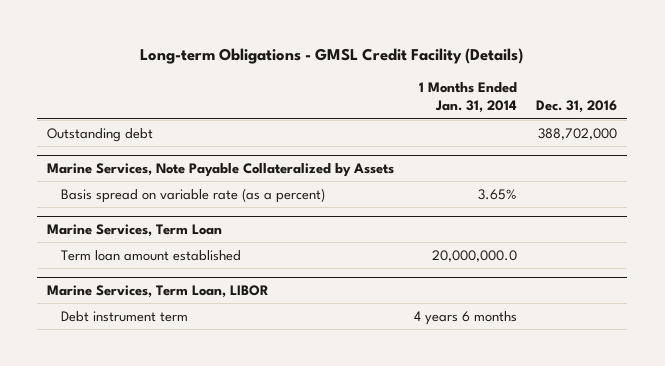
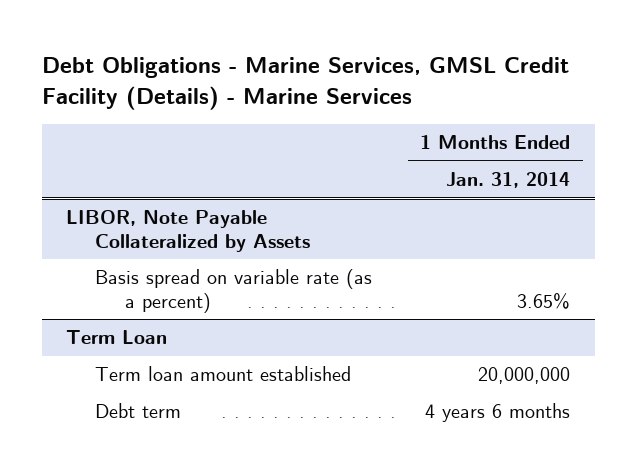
- Long-term Obligations - GMSL Credit Facility (Details)
+ Debt Obligations - Marine Services, GMSL Credit Facility (Details) - Marine Services
- | 1 Months Ended Jan. 31, 2014 | Dec. 31, 2016
+ | 1 Months Ended Jan. 31, 2014
- Outstanding debt | | 388,702,000
- Marine Services, Note Payable Collateralized by Assets
+ LIBOR, Note Payable Collateralized by Assets
- Marine Services, Term Loan
- Term loan amount established | 20,000,000.0 |
- Marine Services, Term Loan, LIBOR
- Debt instrument term | 4 years 6 months |
+ Term Loan
+ Term loan amount established | 20,000,000
+ Debt term | 4 years 6 months

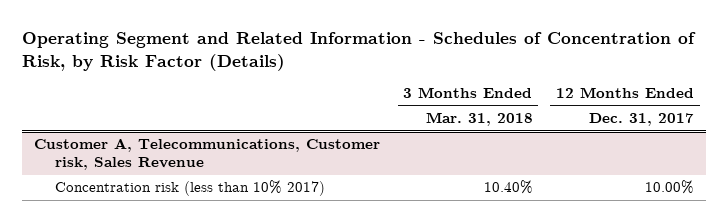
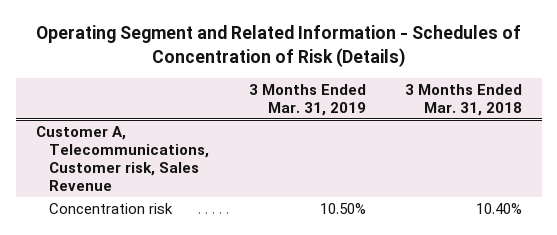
- Operating Segment and Related Information - Schedules of Concentration of Risk, by Risk Factor (Details)
+ Operating Segment and Related Information - Schedules of Concentration of Risk (Details)
- | 3 Months Ended Mar. 31, 2018 | 12 Months Ended Dec. 31, 2017
+ | 3 Months Ended Mar. 31, 2019 | 3 Months Ended Mar. 31, 2018
@ Customer A, Telecommunications, Customer risk, Sales Revenue
- Concentration risk (less than 10% 2017) | 10.40% | 10.00%
+ Concentration risk | 10.50% | 10.40%

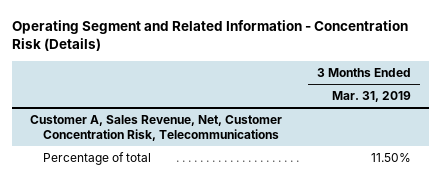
- Operating Segment and Related Information - Schedules of Concentration of Risk (Details)
+ Operating Segment and Related Information - Concentration Risk (Details)
- | 3 Months Ended Mar. 31, 2019 | 3 Months Ended Mar. 31, 2018
+ | 3 Months Ended Mar. 31, 2019
- Customer A, Telecommunications, Customer risk, Sales Revenue
- Concentration risk | 10.50% | 10.40%
+ Customer A, Sales Revenue, Net, Customer Concentration Risk, Telecommunications
+ Percentage of total | 11.50%

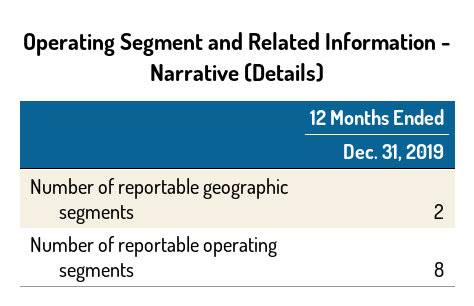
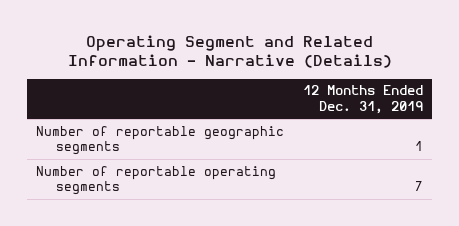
- Number of reportable geographic segments | 2
- Number of reportable operating segments | 8
+ Number of reportable geographic segments | 1
+ Number of reportable operating segments | 7

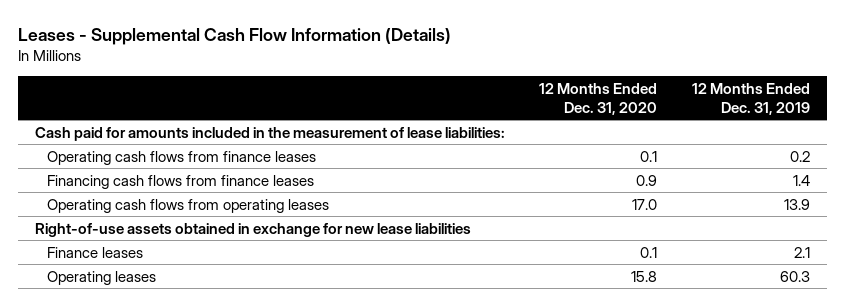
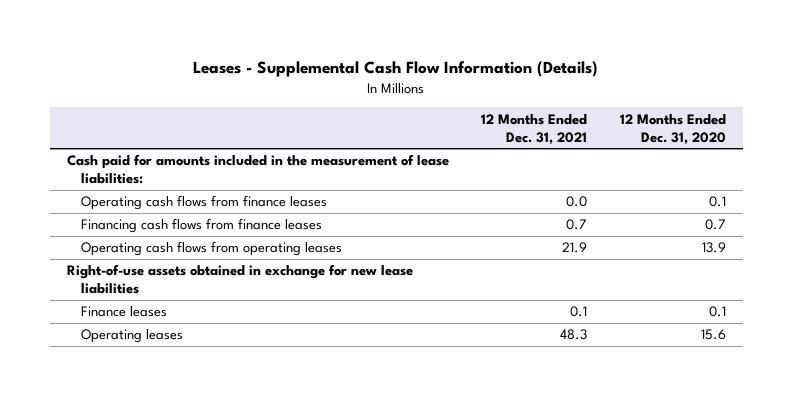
- | 12 Months Ended Dec. 31, 2020 | 12 Months Ended Dec. 31, 2019
+ | 12 Months Ended Dec. 31, 2021 | 12 Months Ended Dec. 31, 2020
- Financing cash flows from finance leases | 0.9 | 1.4
- Operating cash flows from operating leases | 17.0 | 13.9
+ Financing cash flows from finance leases | 0.7 | 0.7
+ Operating cash flows from operating leases | 21.9 | 13.9
- Operating leases | 15.8 | 60.3
+ Operating leases | 48.3 | 15.6

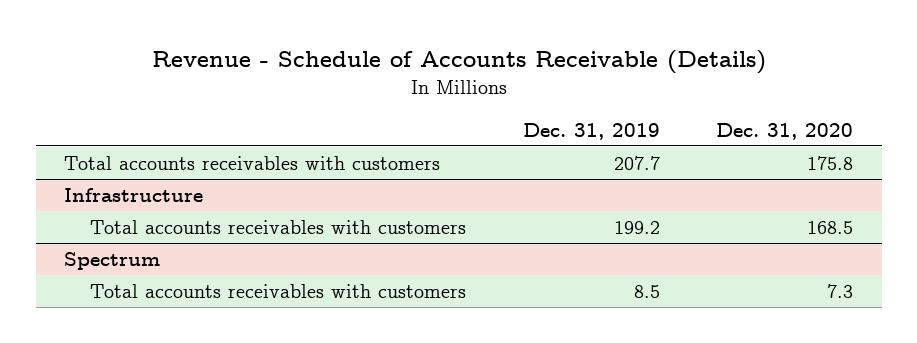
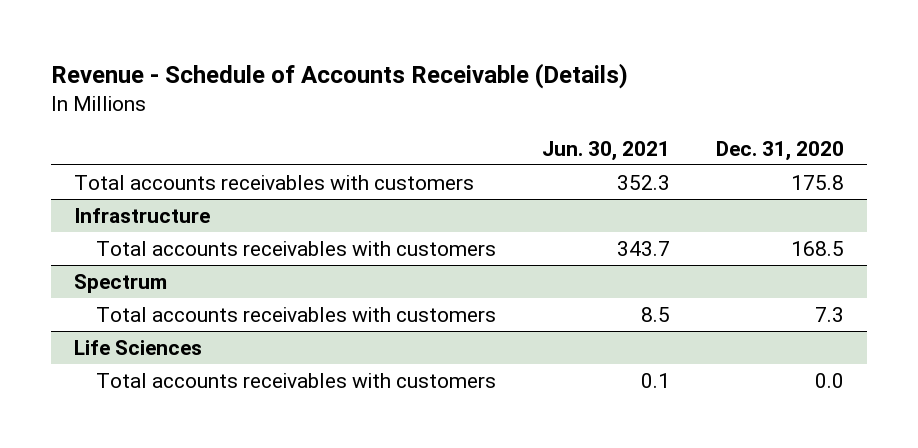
- | Dec. 31, 2019 | Dec. 31, 2020
+ | Jun. 30, 2021 | Dec. 31, 2020
+ Life Sciences
+ Total accounts receivables with customers | 0.1 | 0.0

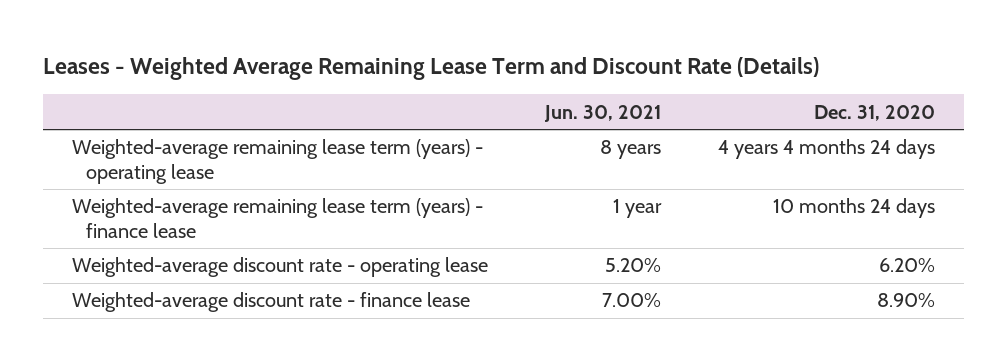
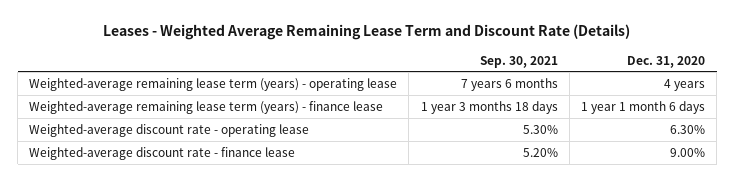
- | Jun. 30, 2021 | Dec. 31, 2020
+ | Sep. 30, 2021 | Dec. 31, 2020
- Weighted-average remaining lease term (years) - operating lease | 8 years | 4 years 4 months 24 days
- Weighted-average remaining lease term (years) - finance lease | 1 year | 10 months 24 days
- Weighted-average discount rate - operating lease | 5.20% | 6.20%
- Weighted-average discount rate - finance lease | 7.00% | 8.90%
+ Weighted-average remaining lease term (years) - operating lease | 7 years 6 months | 4 years
+ Weighted-average remaining lease term (years) - finance lease | 1 year 3 months 18 days | 1 year 1 month 6 days
+ Weighted-average discount rate - operating lease | 5.30% | 6.30%
+ Weighted-average discount rate - finance lease | 5.20% | 9.00%

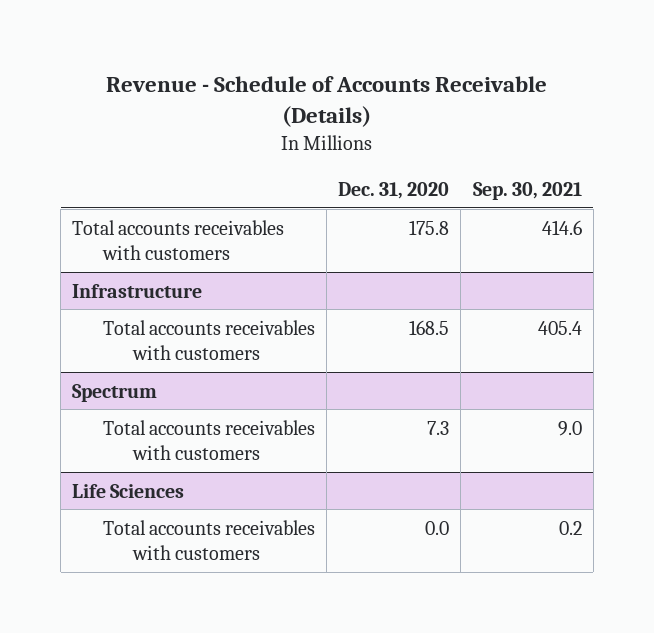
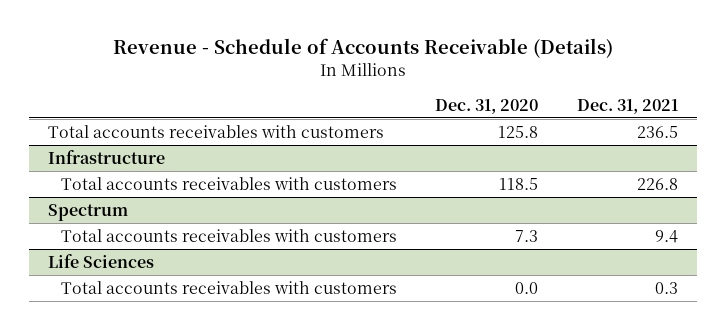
- | Dec. 31, 2020 | Sep. 30, 2021
+ | Dec. 31, 2020 | Dec. 31, 2021
- Total accounts receivables with customers | 175.8 | 414.6
+ Total accounts receivables with customers | 125.8 | 236.5
@ Infrastructure
- Total accounts receivables with customers | 168.5 | 405.4
+ Total accounts receivables with customers | 118.5 | 226.8

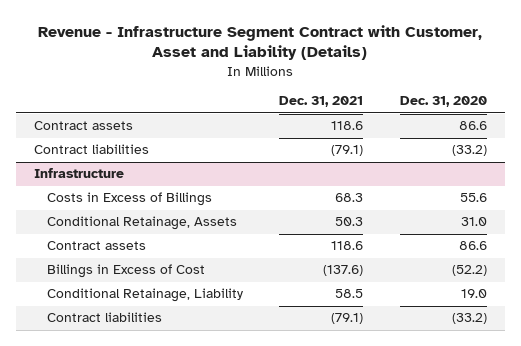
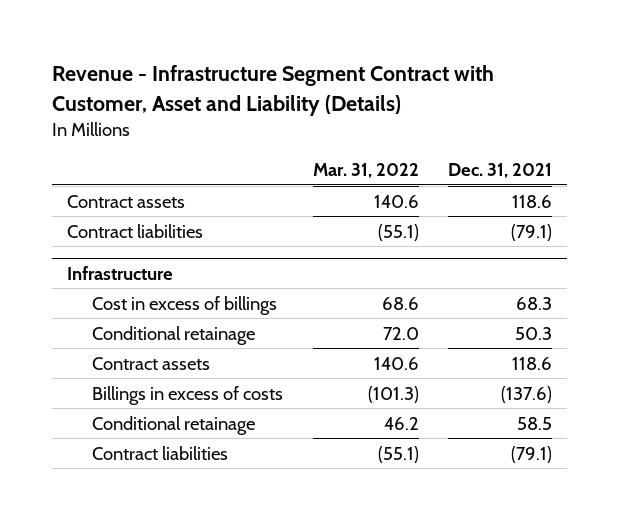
- | Dec. 31, 2021 | Dec. 31, 2020
+ | Mar. 31, 2022 | Dec. 31, 2021
@ Infrastructure
- Costs in Excess of Billings | 68.3 | 55.6
- Conditional Retainage, Assets | 50.3 | 31.0
+ Cost in excess of billings | 68.6 | 68.3
+ Conditional retainage | 72.0 | 50.3
- Billings in Excess of Cost | (137.6) | (52.2)
- Conditional Retainage, Liability | 58.5 | 19.0
+ Billings in excess of costs | (101.3) | (137.6)
+ Conditional retainage | 46.2 | 58.5

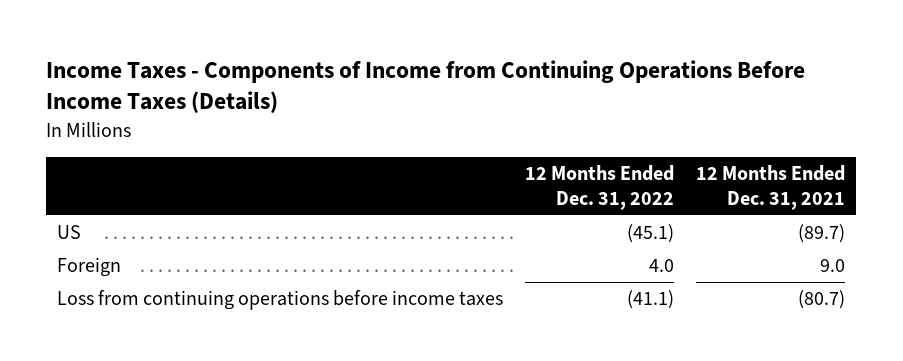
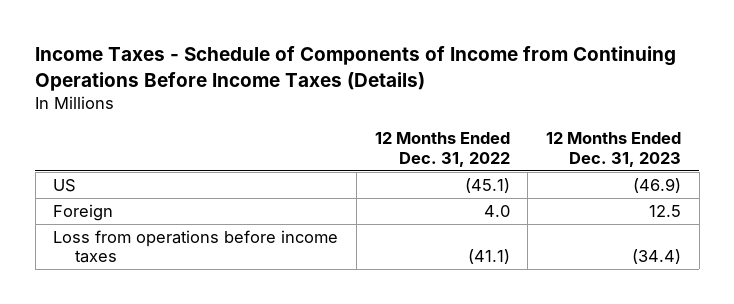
- Income Taxes - Components of Income from Continuing Operations Before Income Taxes (Details)
+ Income Taxes - Schedule of Components of Income from Continuing Operations Before Income Taxes (Details)
- | 12 Months Ended Dec. 31, 2022 | 12 Months Ended Dec. 31, 2021
+ | 12 Months Ended Dec. 31, 2022 | 12 Months Ended Dec. 31, 2023
- Loss from continuing operations before income taxes | (41.1) | (80.7)
+ Loss from operations before income taxes | (41.1) | (34.4)

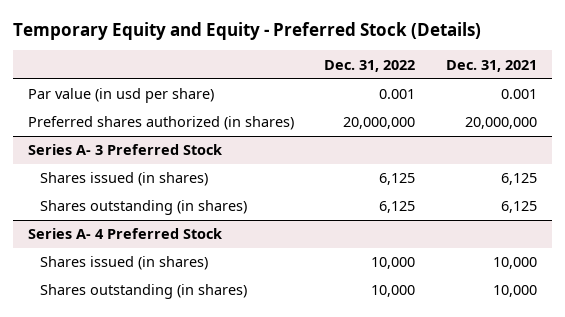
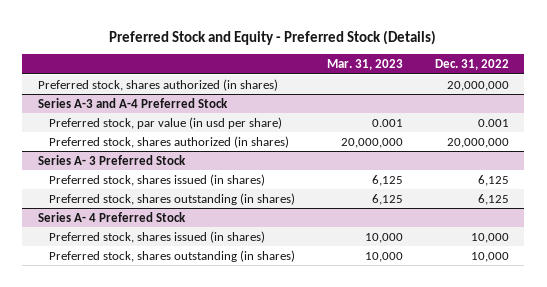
- Temporary Equity and Equity - Preferred Stock (Details)
+ Preferred Stock and Equity - Preferred Stock (Details)
- | Dec. 31, 2022 | Dec. 31, 2021
+ | Mar. 31, 2023 | Dec. 31, 2022
- Par value (in usd per share) | 0.001 | 0.001
- Preferred shares authorized (in shares) | 20,000,000 | 20,000,000
+ Preferred stock, shares authorized (in shares) | | 20,000,000
+ Series A-3 and A-4 Preferred Stock
+ Preferred stock, par value (in usd per share) | 0.001 | 0.001
+ Preferred stock, shares authorized (in shares) | 20,000,000 | 20,000,000
@ Series A- 3 Preferred Stock
- Shares issued (in shares) | 6,125 | 6,125
- Shares outstanding (in shares) | 6,125 | 6,125
+ Preferred stock, shares issued (in shares) | 6,125 | 6,125
+ Preferred stock, shares outstanding (in shares) | 6,125 | 6,125
@ Series A- 4 Preferred Stock
- Shares issued (in shares) | 10,000 | 10,000
- Shares outstanding (in shares) | 10,000 | 10,000
+ Preferred stock, shares issued (in shares) | 10,000 | 10,000
+ Preferred stock, shares outstanding (in shares) | 10,000 | 10,000

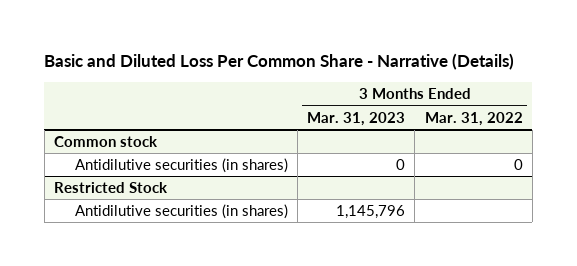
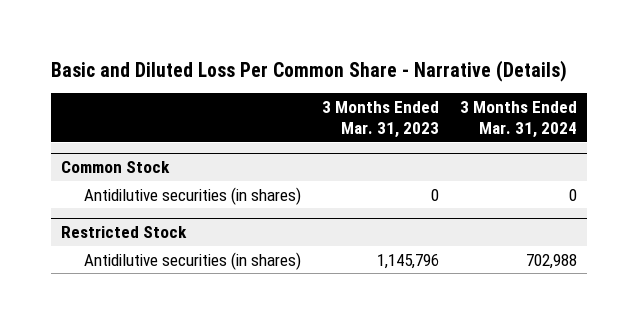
- | 3 Months Ended Mar. 31, 2023 | 3 Months Ended Mar. 31, 2022
+ | 3 Months Ended Mar. 31, 2023 | 3 Months Ended Mar. 31, 2024
- Common stock
+ Common Stock

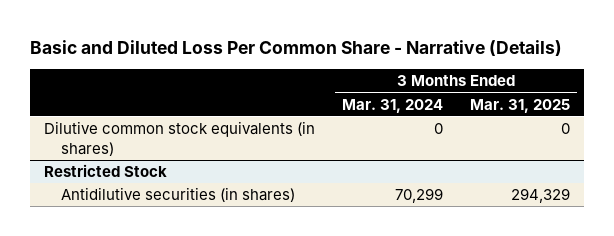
- | 3 Months Ended Mar. 31, 2023 | 3 Months Ended Mar. 31, 2024
+ | 3 Months Ended Mar. 31, 2024 | 3 Months Ended Mar. 31, 2025
- Common Stock
- Antidilutive securities (in shares) | 0 | 0
+ Dilutive common stock equivalents (in shares) | 0 | 0
@ Restricted Stock
- Antidilutive securities (in shares) | 1,145,796 | 702,988
+ Antidilutive securities (in shares) | 70,299 | 294,329

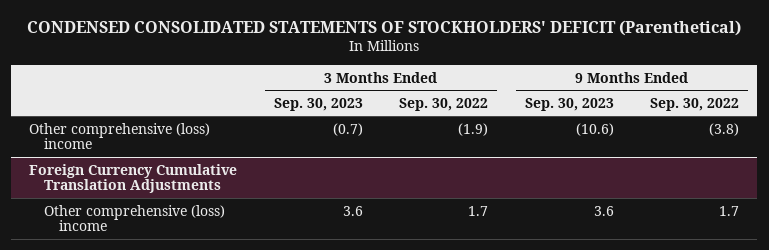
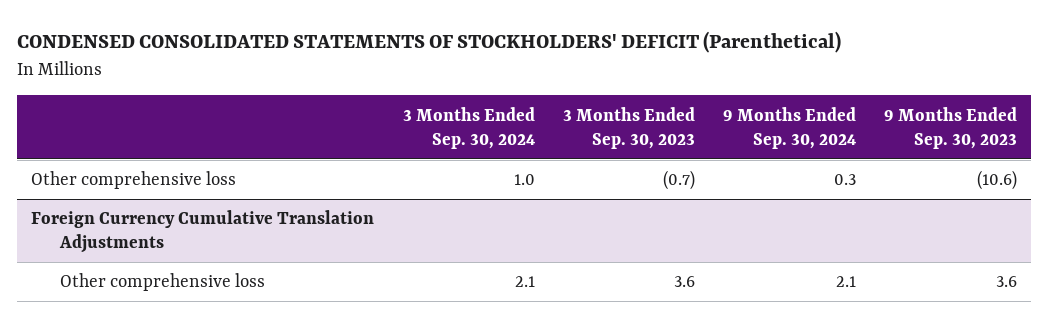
- | 3 Months Ended Sep. 30, 2023 | 3 Months Ended Sep. 30, 2022 | 9 Months Ended Sep. 30, 2023 | 9 Months Ended Sep. 30, 2022
+ | 3 Months Ended Sep. 30, 2024 | 3 Months Ended Sep. 30, 2023 | 9 Months Ended Sep. 30, 2024 | 9 Months Ended Sep. 30, 2023
- Other comprehensive (loss) income | (0.7) | (1.9) | (10.6) | (3.8)
+ Other comprehensive loss | 1.0 | (0.7) | 0.3 | (10.6)
@ Foreign Currency Cumulative Translation Adjustments
- Other comprehensive (loss) income | 3.6 | 1.7 | 3.6 | 1.7
+ Other comprehensive loss | 2.1 | 3.6 | 2.1 | 3.6

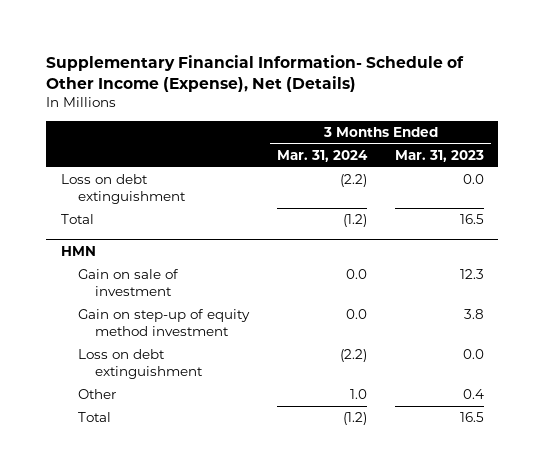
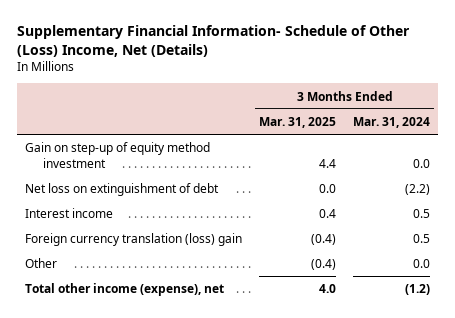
- Supplementary Financial Information- Schedule of Other Income (Expense), Net (Details)
+ Supplementary Financial Information- Schedule of Other (Loss) Income, Net (Details)
- | 3 Months Ended Mar. 31, 2024 | 3 Months Ended Mar. 31, 2023
+ | 3 Months Ended Mar. 31, 2025 | 3 Months Ended Mar. 31, 2024
- Loss on debt extinguishment | (2.2) | 0.0
- Total | (1.2) | 16.5
- HMN
- Gain on sale of investment | 0.0 | 12.3
- Loss on debt extinguishment | (2.2) | 0.0
- Other | 1.0 | 0.4
- Total | (1.2) | 16.5
+ Net loss on extinguishment of debt | 0.0 | (2.2)
+ Interest income | 0.4 | 0.5
+ Foreign currency translation (loss) gain | (0.4) | 0.5
+ Other | (0.4) | 0.0
+ Total other income (expense), net | 4.0 | (1.2)

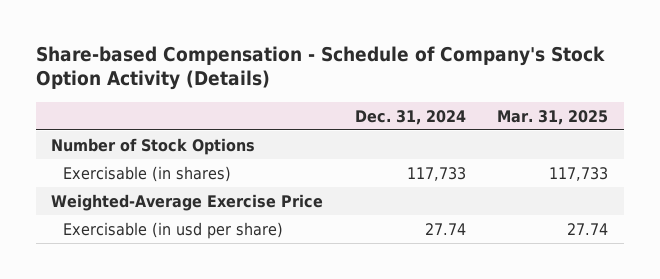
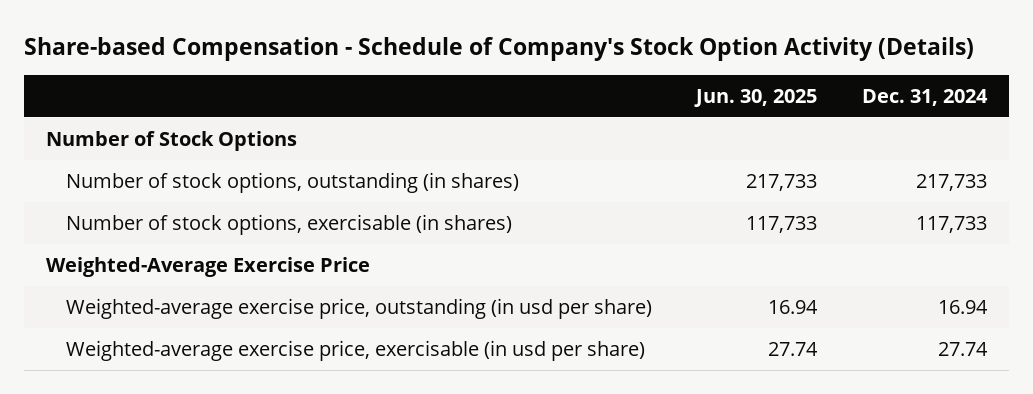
- | Dec. 31, 2024 | Mar. 31, 2025
+ | Jun. 30, 2025 | Dec. 31, 2024
- Exercisable (in shares) | 117,733 | 117,733
+ Number of stock options, outstanding (in shares) | 217,733 | 217,733
+ Number of stock options, exercisable (in shares) | 117,733 | 117,733
- Exercisable (in usd per share) | 27.74 | 27.74
+ Weighted-average exercise price, outstanding (in usd per share) | 16.94 | 16.94
+ Weighted-average exercise price, exercisable (in usd per share) | 27.74 | 27.74

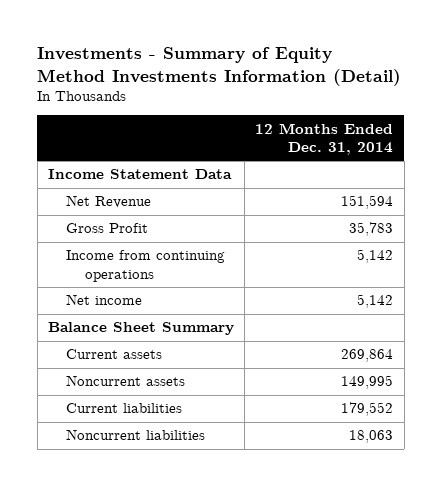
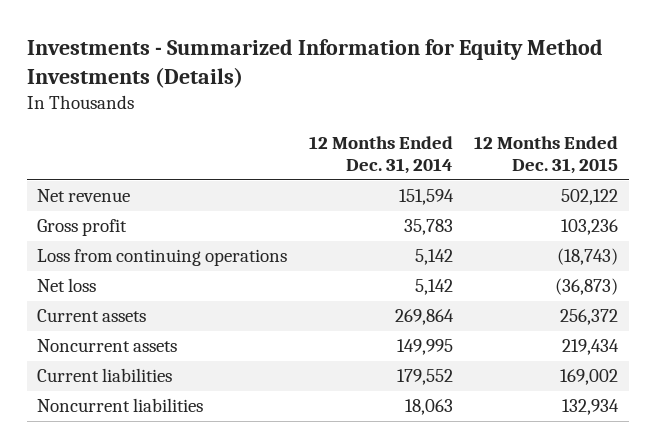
- Investments - Summary of Equity Method Investments Information (Detail)
+ Investments - Summarized Information for Equity Method Investments (Details)
- | 12 Months Ended Dec. 31, 2014
+ | 12 Months Ended Dec. 31, 2014 | 12 Months Ended Dec. 31, 2015
- Income Statement Data
- Net Revenue | 151,594
- Gross Profit | 35,783
- Income from continuing operations | 5,142
- Net income | 5,142
- Balance Sheet Summary
+ Net revenue | 151,594 | 502,122
+ Gross profit | 35,783 | 103,236
+ Loss from continuing operations | 5,142 | (18,743)
+ Net loss | 5,142 | (36,873)

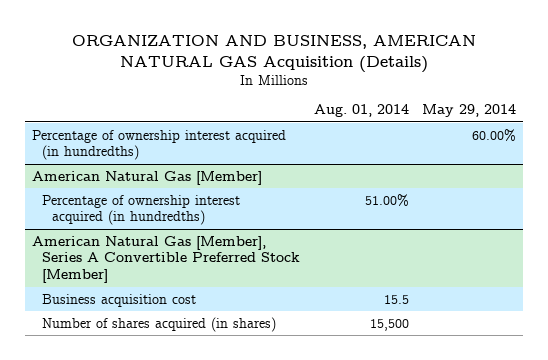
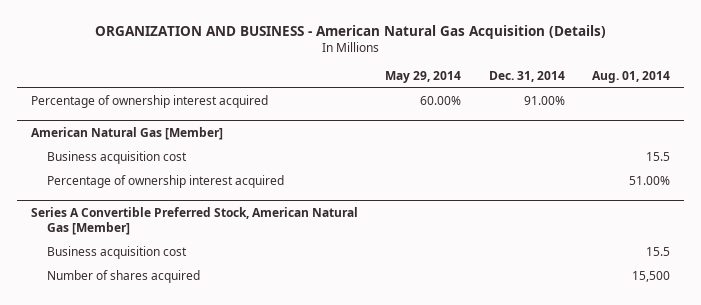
- ORGANIZATION AND BUSINESS, AMERICAN NATURAL GAS Acquisition (Details)
+ ORGANIZATION AND BUSINESS - American Natural Gas Acquisition (Details)
- | Aug. 01, 2014 | May 29, 2014
+ | May 29, 2014 | Dec. 31, 2014 | Aug. 01, 2014
- Percentage of ownership interest acquired (in hundredths) | | 60.00%
+ Percentage of ownership interest acquired | 60.00% | 91.00% |
@ American Natural Gas [Member]
- Percentage of ownership interest acquired (in hundredths) | 51.00% |
- American Natural Gas [Member], Series A Convertible Preferred Stock [Member]
- Number of shares acquired (in shares) | 15,500 |
@ American Natural Gas [Member]
+ Percentage of ownership interest acquired | | | 51.00%
+ Series A Convertible Preferred Stock, American Natural Gas [Member]
+ Business acquisition cost | | | 15.5
+ Number of shares acquired | | | 15,500

